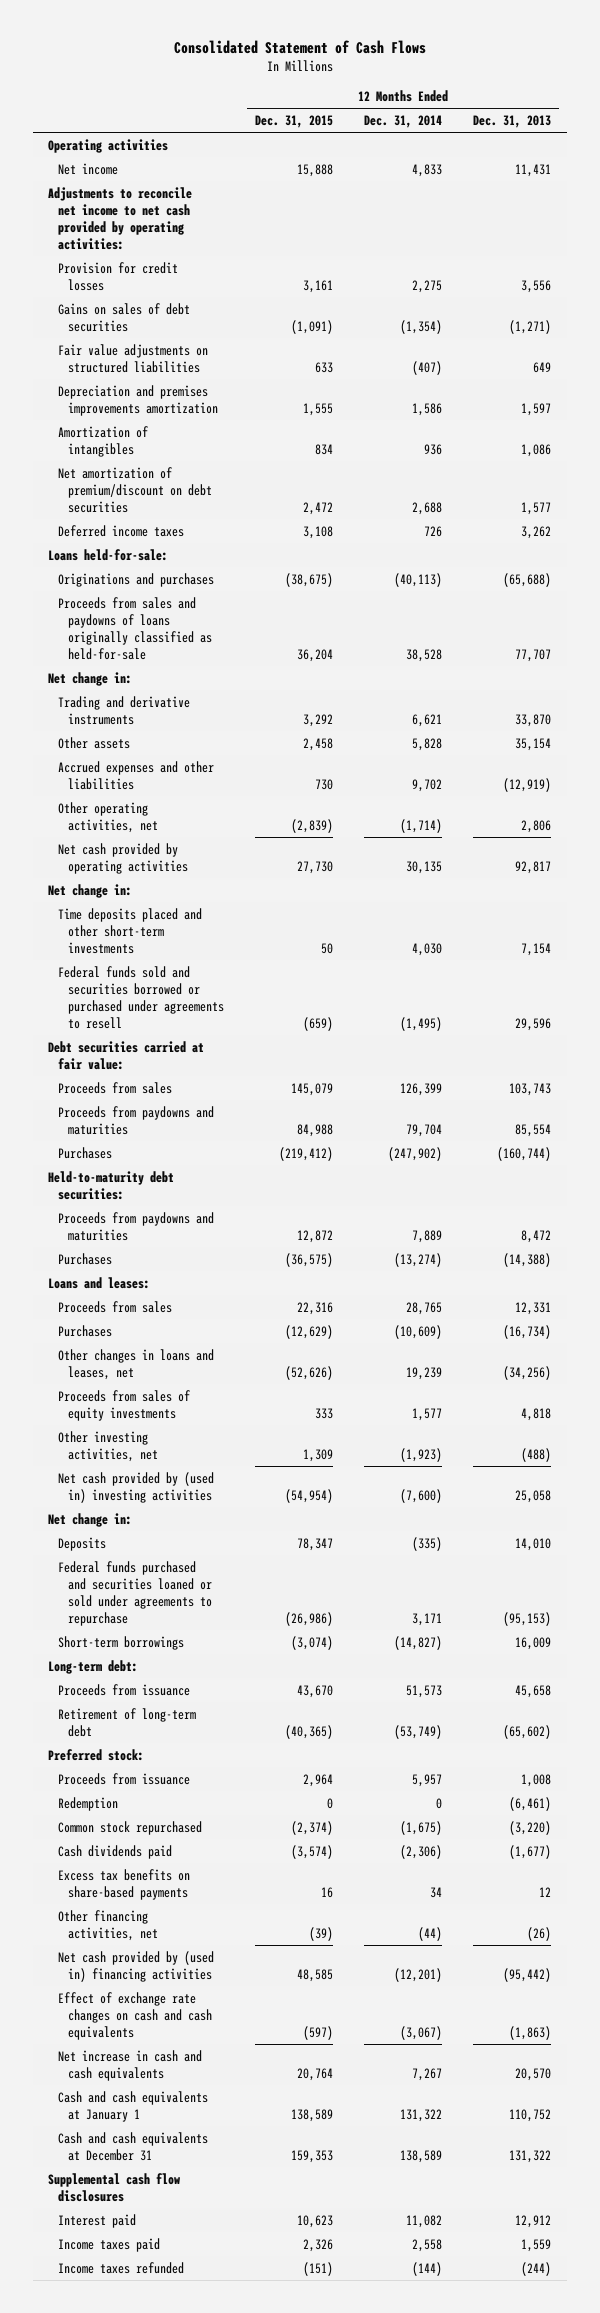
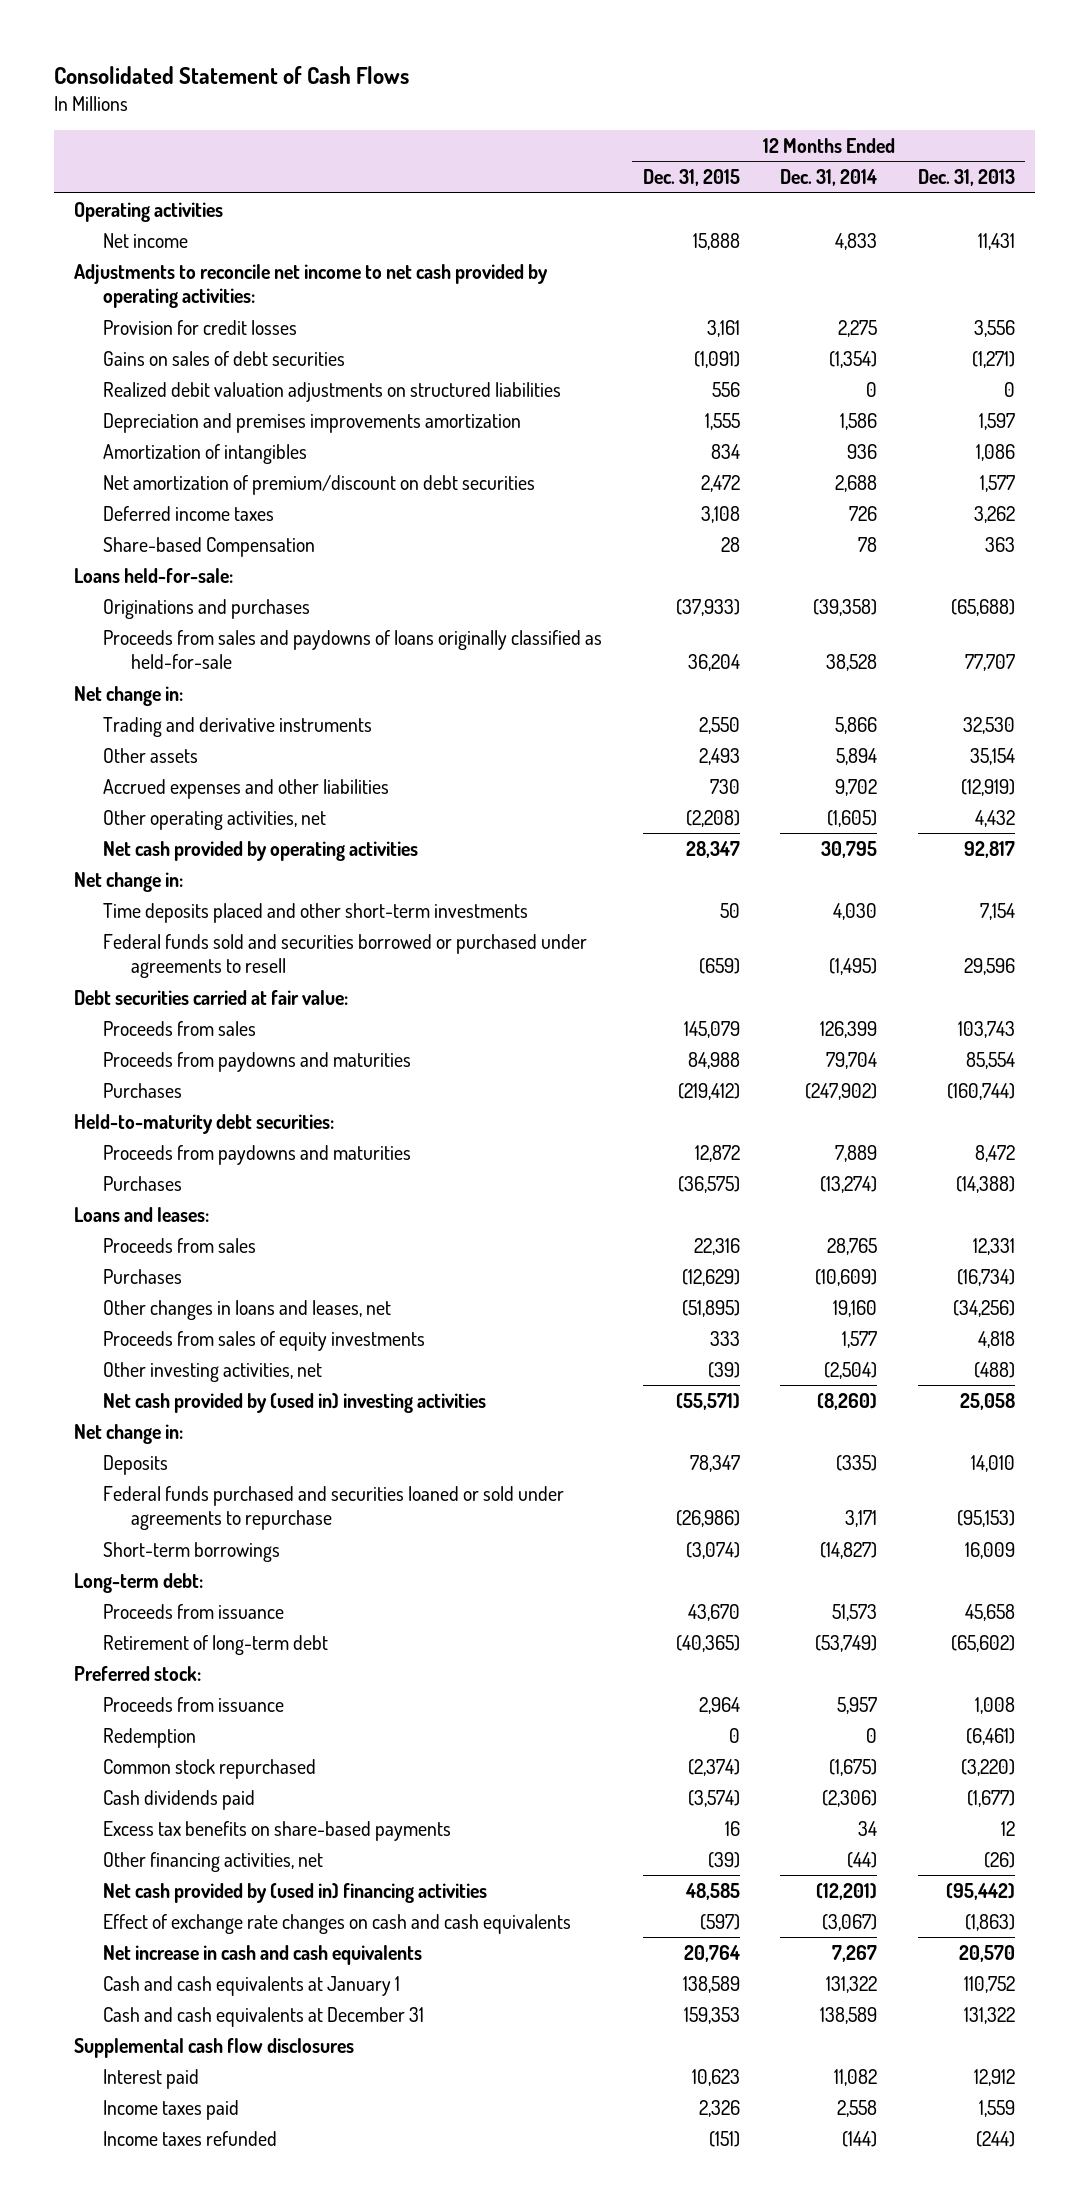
- Fair value adjustments on structured liabilities | 633 | (407) | 649
+ Realized debit valuation adjustments on structured liabilities | 556 | 0 | 0
+ Share-based Compensation | 28 | 78 | 363
- Originations and purchases | (38,675) | (40,113) | (65,688)
+ Originations and purchases | (37,933) | (39,358) | (65,688)
- Trading and derivative instruments | 3,292 | 6,621 | 33,870
- Other assets | 2,458 | 5,828 | 35,154
+ Trading and derivative instruments | 2,550 | 5,866 | 32,530
+ Other assets | 2,493 | 5,894 | 35,154
- Other operating activities, net | (2,839) | (1,714) | 2,806
- Net cash provided by operating activities | 27,730 | 30,135 | 92,817
+ Other operating activities, net | (2,208) | (1,605) | 4,432
+ Net cash provided by operating activities | 28,347 | 30,795 | 92,817
- Other changes in loans and leases, net | (52,626) | 19,239 | (34,256)
+ Other changes in loans and leases, net | (51,895) | 19,160 | (34,256)
- Other investing activities, net | 1,309 | (1,923) | (488)
- Net cash provided by (used in) investing activities | (54,954) | (7,600) | 25,058
+ Other investing activities, net | (39) | (2,504) | (488)
+ Net cash provided by (used in) investing activities | (55,571) | (8,260) | 25,058

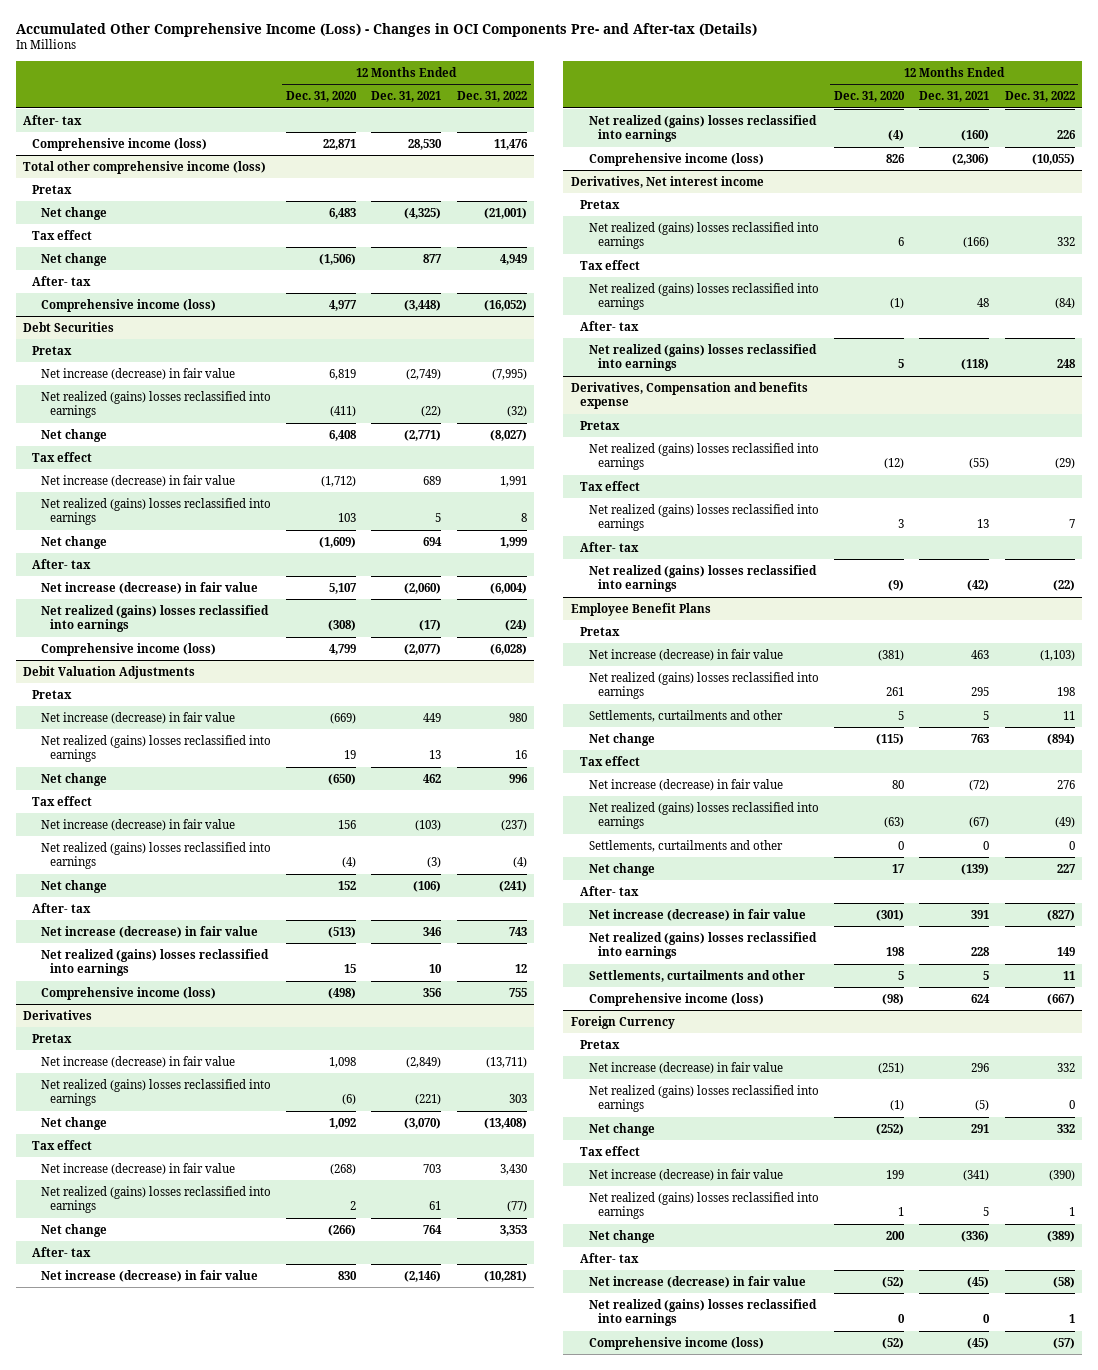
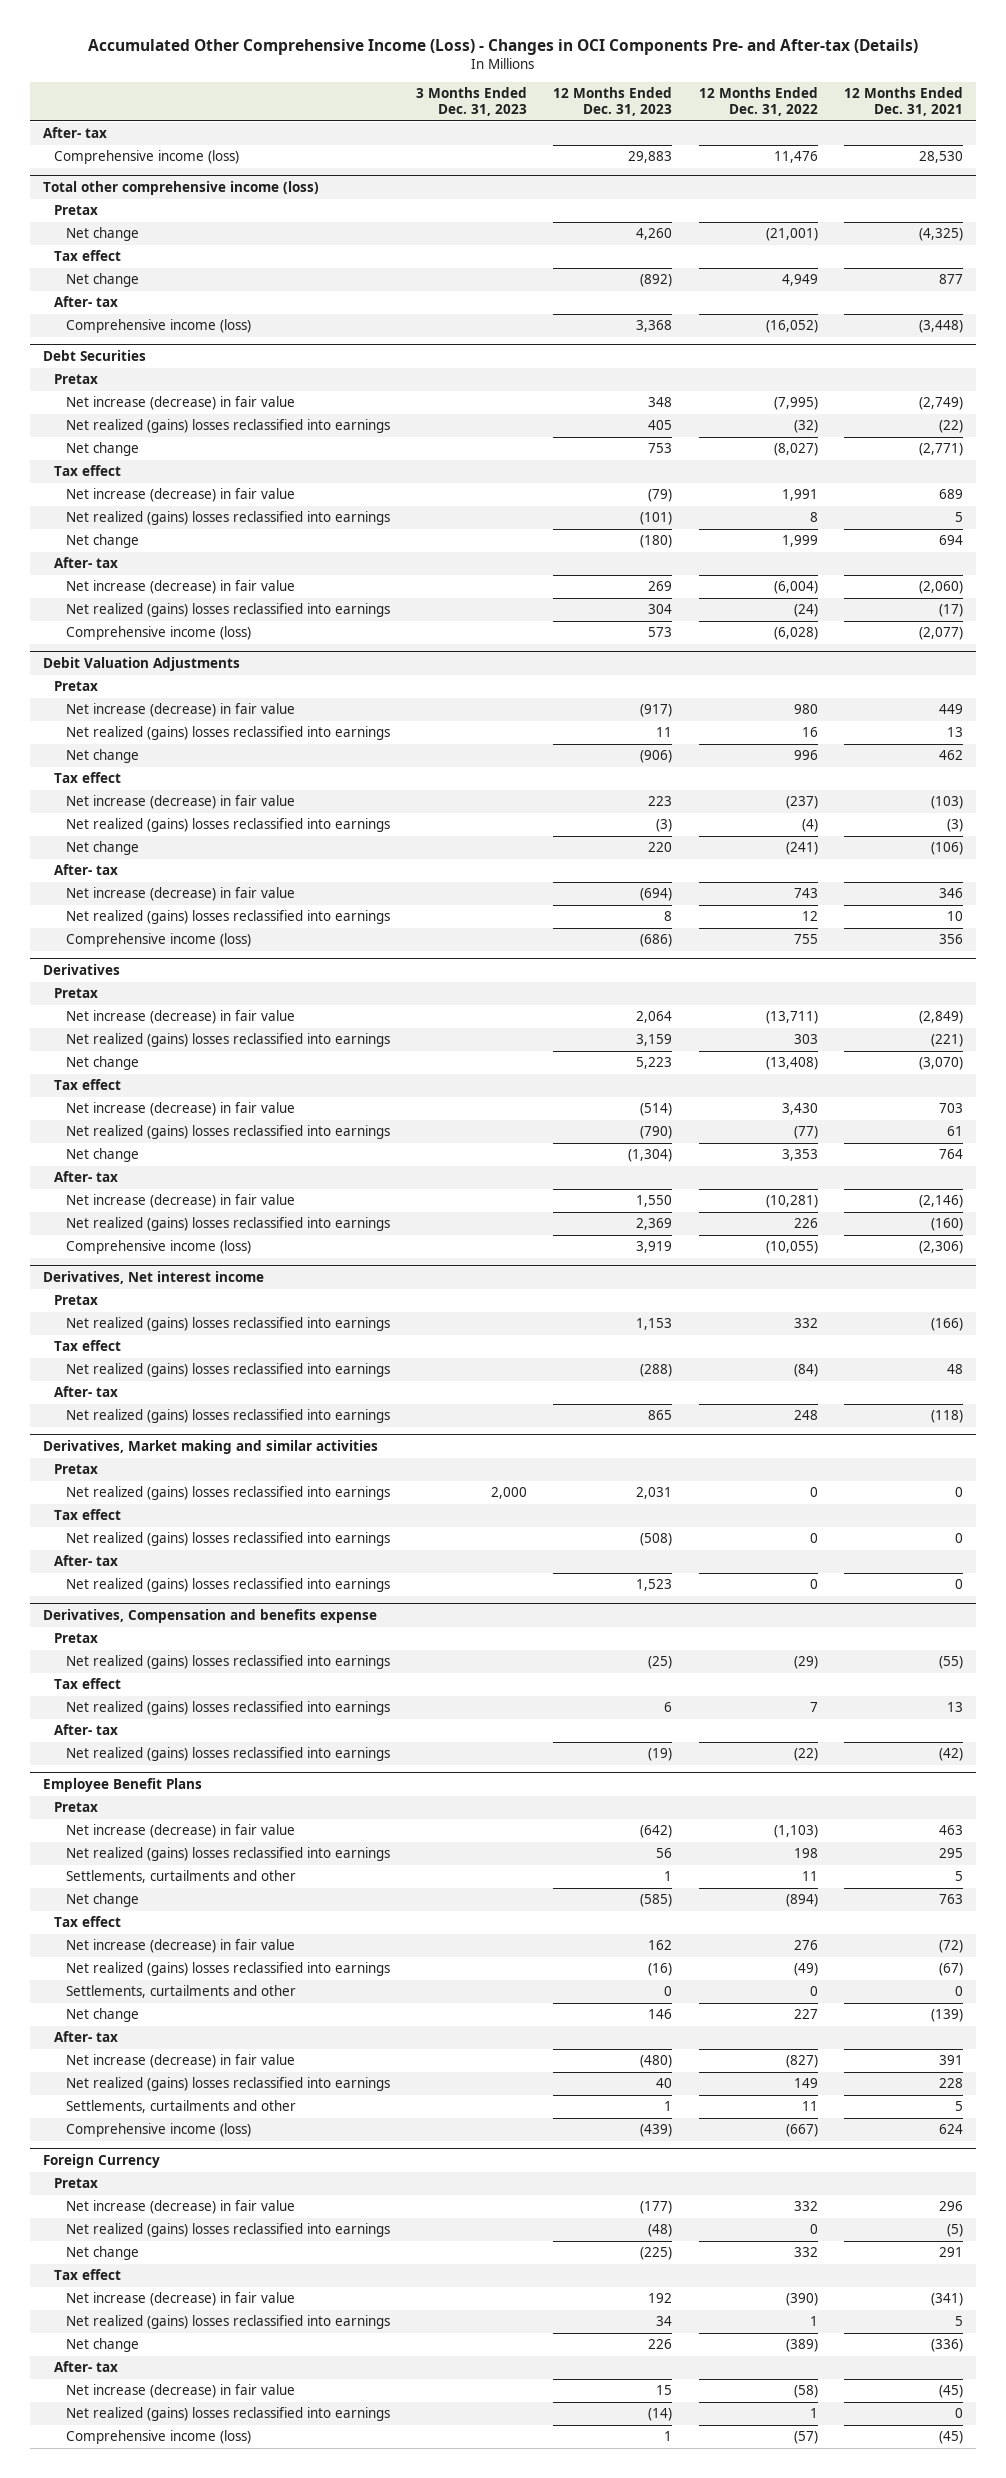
- | 12 Months Ended Dec. 31, 2020 | 12 Months Ended Dec. 31, 2021 | 12 Months Ended Dec. 31, 2022
+ | 3 Months Ended Dec. 31, 2023 | 12 Months Ended Dec. 31, 2023 | 12 Months Ended Dec. 31, 2022 | 12 Months Ended Dec. 31, 2021
+ Derivatives, Market making and similar activities
+ Pretax
+ Net realized (gains) losses reclassified into earnings | 2,000 | 2,031 | 0 | 0
+ Tax effect
+ Net realized (gains) losses reclassified into earnings | | (508) | 0 | 0
+ After- tax
+ Net realized (gains) losses reclassified into earnings | | 1,523 | 0 | 0

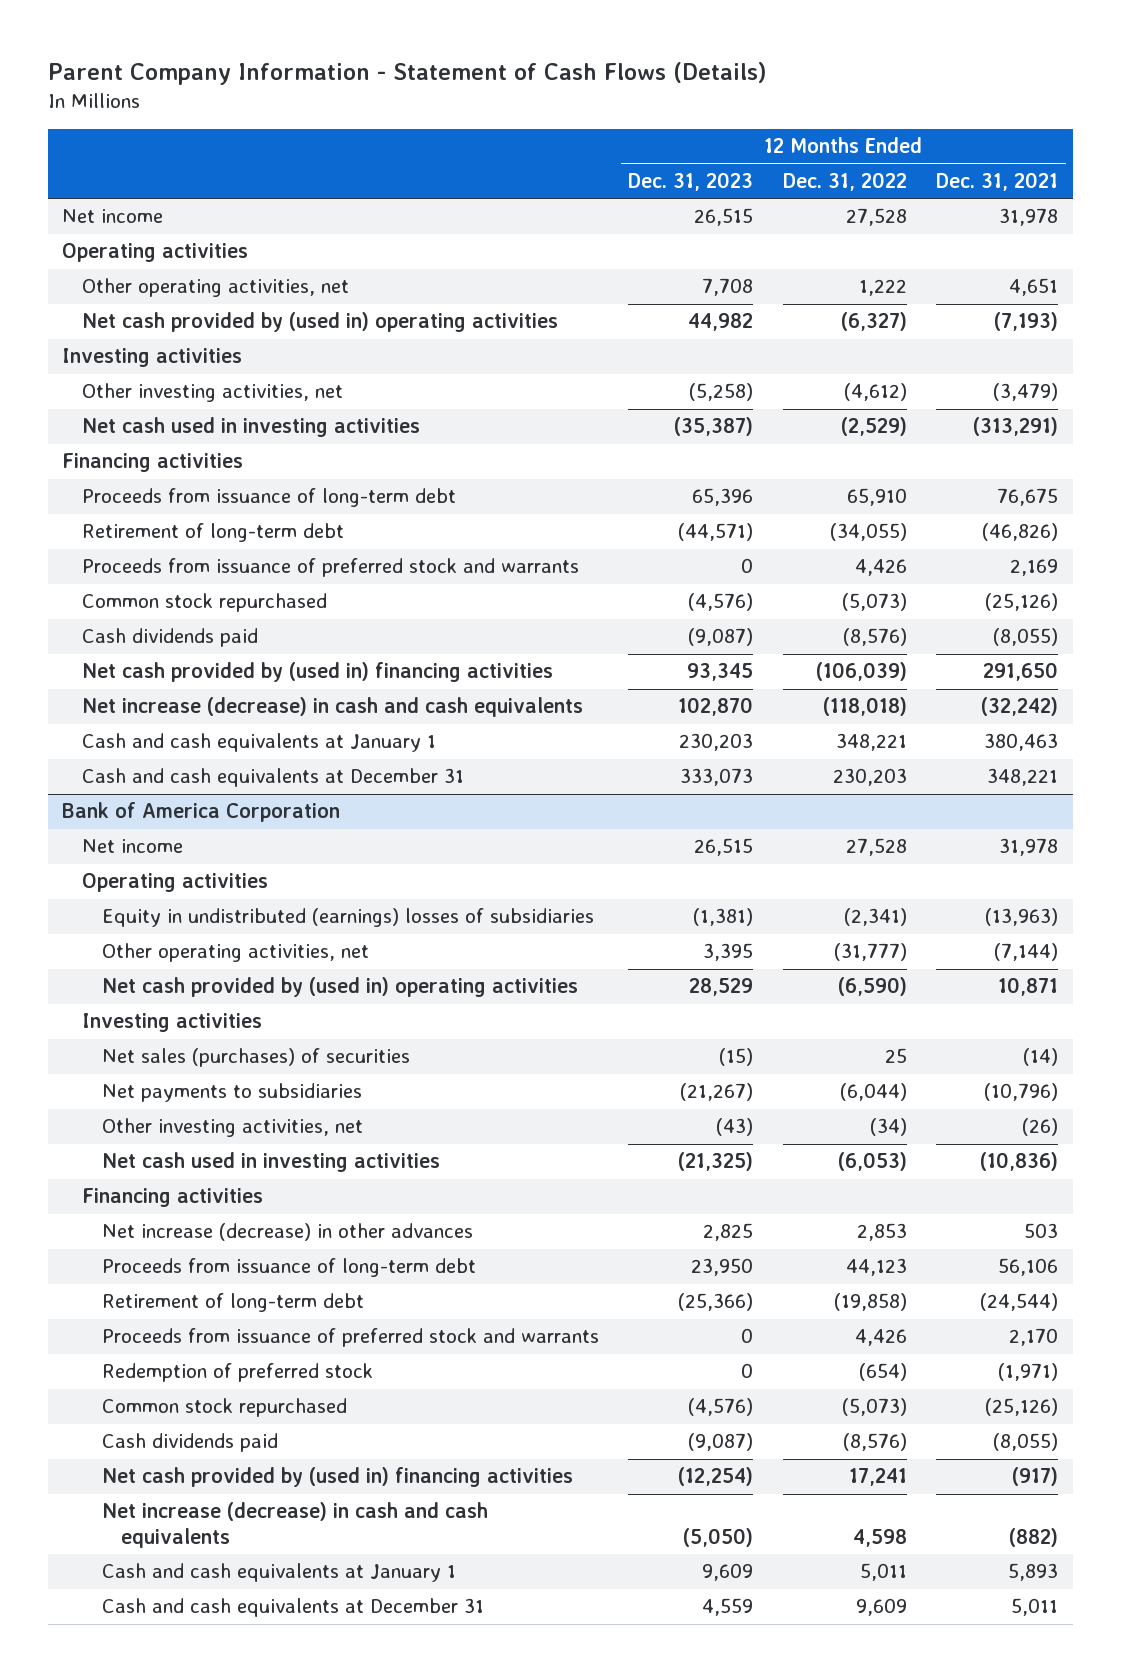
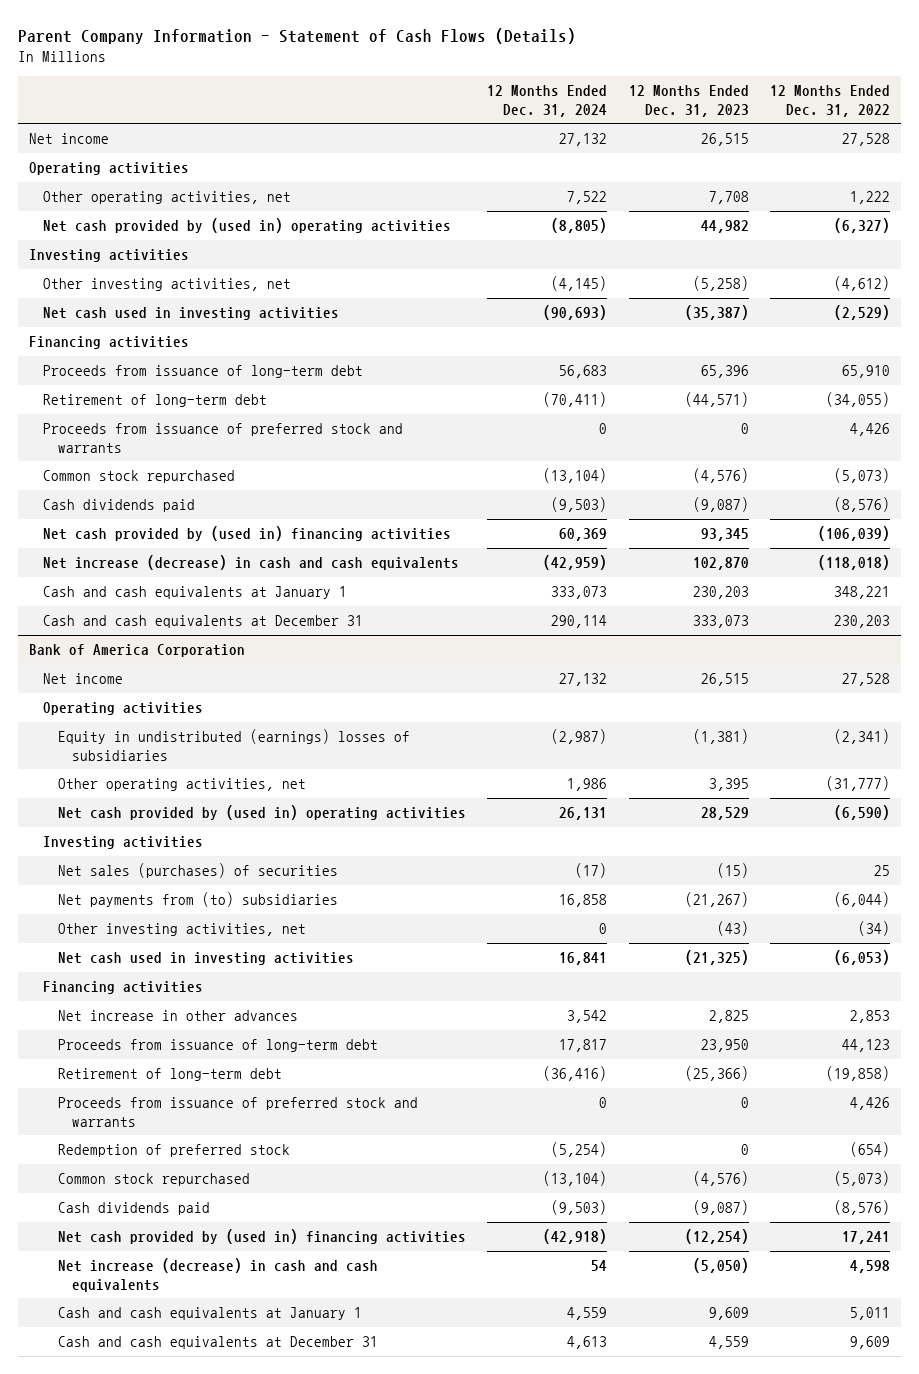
- | 12 Months Ended Dec. 31, 2023 | 12 Months Ended Dec. 31, 2022 | 12 Months Ended Dec. 31, 2021
+ | 12 Months Ended Dec. 31, 2024 | 12 Months Ended Dec. 31, 2023 | 12 Months Ended Dec. 31, 2022
@ Bank of America Corporation
- Net payments to subsidiaries | (21,267) | (6,044) | (10,796)
+ Net payments from (to) subsidiaries | 16,858 | (21,267) | (6,044)
- Net increase (decrease) in other advances | 2,825 | 2,853 | 503
+ Net increase in other advances | 3,542 | 2,825 | 2,853

